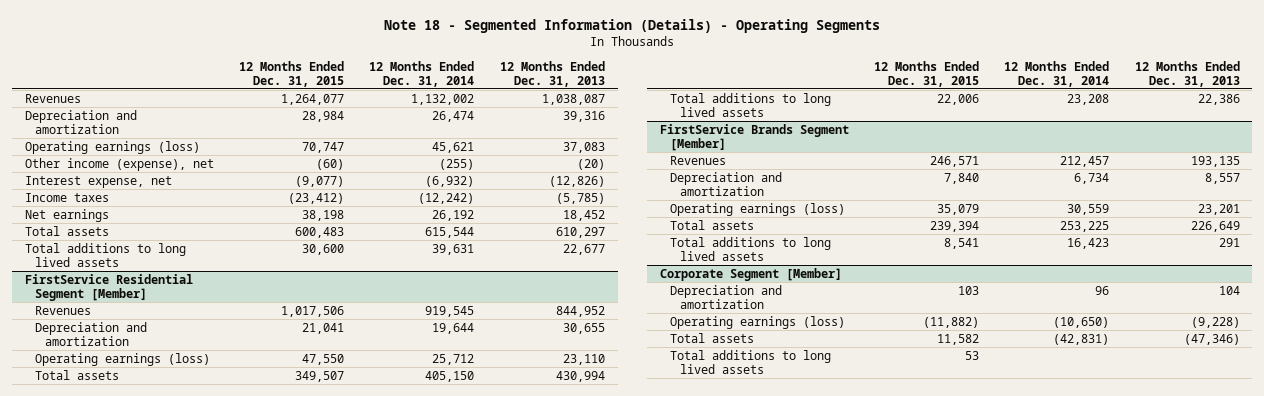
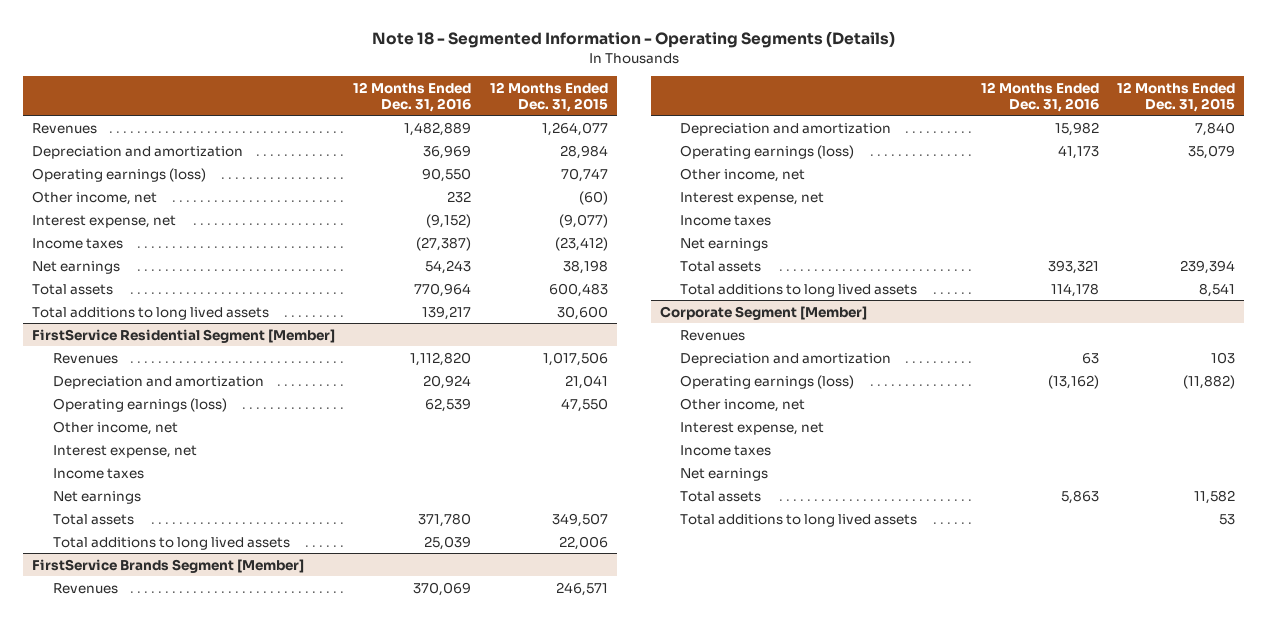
- Note 18 - Segmented Information (Details) - Operating Segments
+ Note 18 - Segmented Information - Operating Segments (Details)
- | 12 Months Ended Dec. 31, 2015 | 12 Months Ended Dec. 31, 2014 | 12 Months Ended Dec. 31, 2013
+ | 12 Months Ended Dec. 31, 2016 | 12 Months Ended Dec. 31, 2015
- Other income (expense), net | (60) | (255) | (20)
+ Other income, net | 232 | (60)
@ FirstService Residential Segment [Member]
+ Other income, net
+ Interest expense, net
+ Income taxes
+ Net earnings
@ FirstService Brands Segment [Member]
+ Other income, net
+ Interest expense, net
+ Income taxes
+ Net earnings
@ Corporate Segment [Member]
+ Revenues
+ Other income, net
+ Interest expense, net
+ Income taxes
+ Net earnings

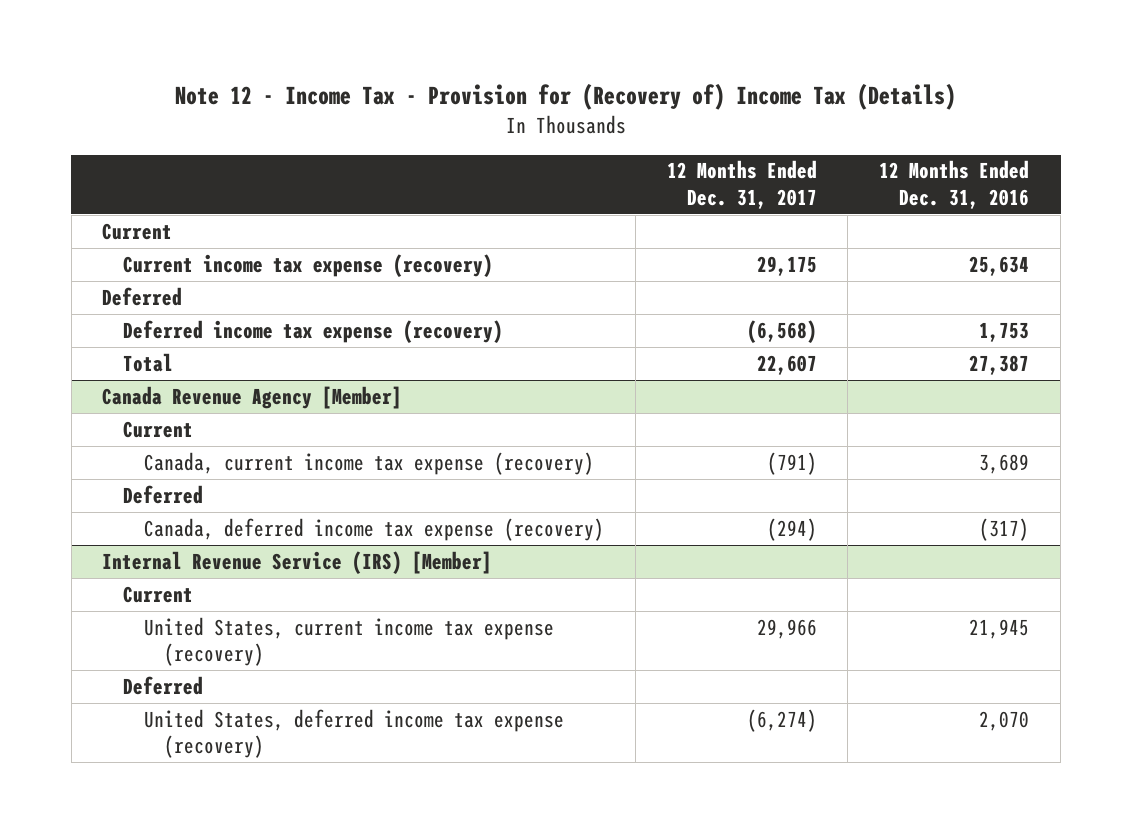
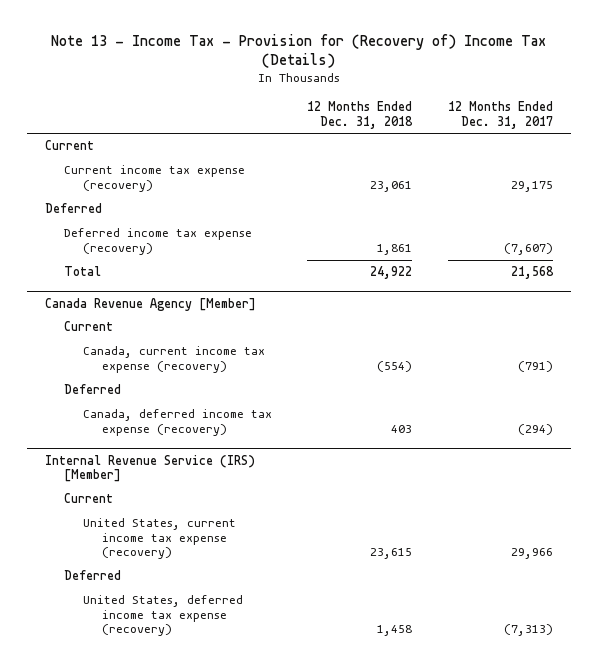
- Note 12 - Income Tax - Provision for (Recovery of) Income Tax (Details)
+ Note 13 - Income Tax - Provision for (Recovery of) Income Tax (Details)
- | 12 Months Ended Dec. 31, 2017 | 12 Months Ended Dec. 31, 2016
+ | 12 Months Ended Dec. 31, 2018 | 12 Months Ended Dec. 31, 2017
- Deferred income tax expense (recovery) | (6,568) | 1,753
- Total | 22,607 | 27,387
+ Deferred income tax expense (recovery) | 1,861 | (7,607)
+ Total | 24,922 | 21,568
@ Internal Revenue Service (IRS) [Member]
- United States, deferred income tax expense (recovery) | (6,274) | 2,070
+ United States, deferred income tax expense (recovery) | 1,458 | (7,313)

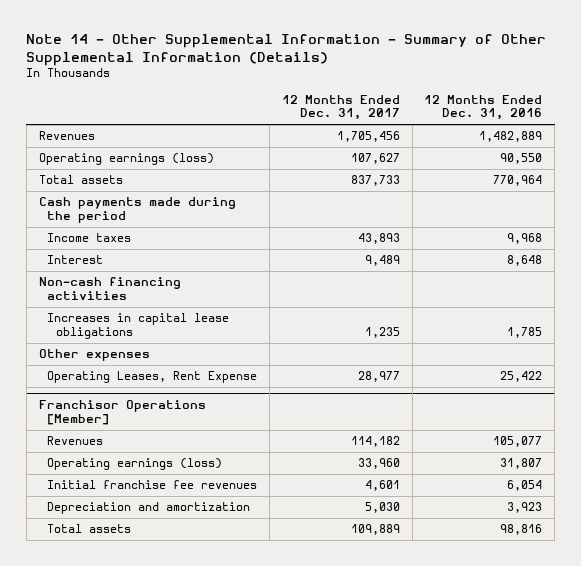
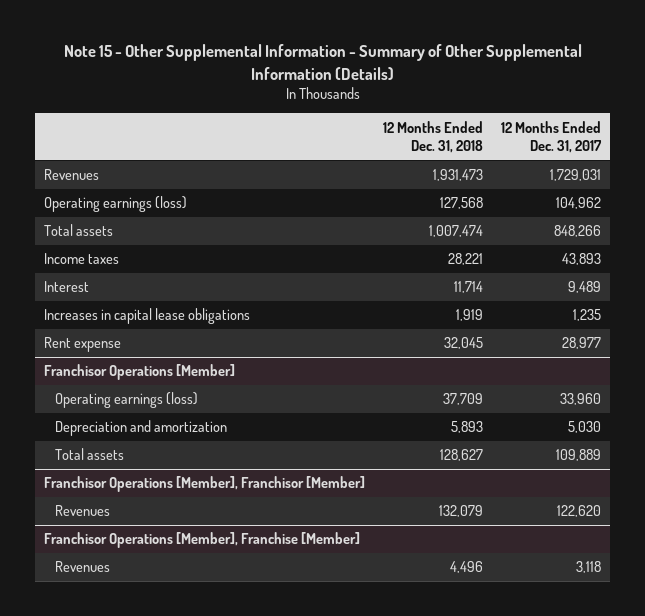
- Note 14 - Other Supplemental Information - Summary of Other Supplemental Information (Details)
+ Note 15 - Other Supplemental Information - Summary of Other Supplemental Information (Details)
- | 12 Months Ended Dec. 31, 2017 | 12 Months Ended Dec. 31, 2016
+ | 12 Months Ended Dec. 31, 2018 | 12 Months Ended Dec. 31, 2017
- Revenues | 1,705,456 | 1,482,889
- Operating earnings (loss) | 107,627 | 90,550
- Total assets | 837,733 | 770,964
- Cash payments made during the period
+ Revenues | 1,931,473 | 1,729,031
+ Operating earnings (loss) | 127,568 | 104,962
+ Total assets | 1,007,474 | 848,266
- Non-cash financing activities
- Other expenses
- Operating Leases, Rent Expense | 28,977 | 25,422
+ Rent expense | 32,045 | 28,977
@ Franchisor Operations [Member]
- Revenues | 114,182 | 105,077
- Initial franchise fee revenues | 4,601 | 6,054
+ Franchisor Operations [Member], Franchisor [Member]
+ Revenues | 132,079 | 122,620
+ Franchisor Operations [Member], Franchise [Member]
+ Revenues | 4,496 | 3,118

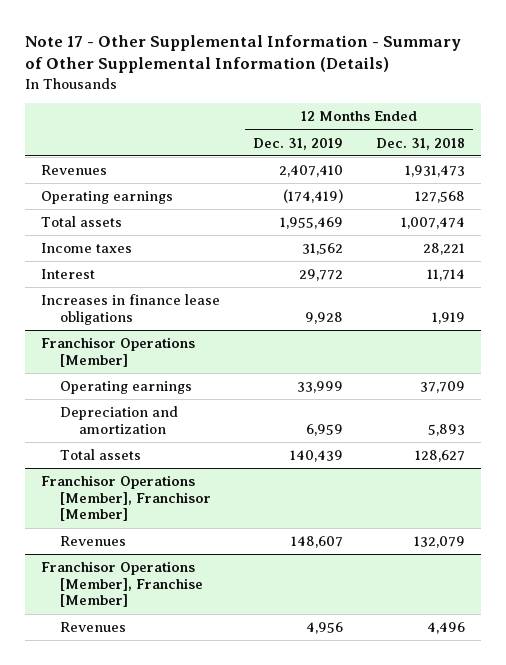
- Note 15 - Other Supplemental Information - Summary of Other Supplemental Information (Details)
+ Note 17 - Other Supplemental Information - Summary of Other Supplemental Information (Details)
- | 12 Months Ended Dec. 31, 2018 | 12 Months Ended Dec. 31, 2017
+ | 12 Months Ended Dec. 31, 2019 | 12 Months Ended Dec. 31, 2018
- Operating earnings (loss) | 127,568 | 104,962
+ Operating earnings | (174,419) | 127,568
- Increases in capital lease obligations | 1,919 | 1,235
- Rent expense | 32,045 | 28,977
+ Increases in finance lease obligations | 9,928 | 1,919
@ Franchisor Operations [Member]
- Operating earnings (loss) | 37,709 | 33,960
+ Operating earnings | 33,999 | 37,709

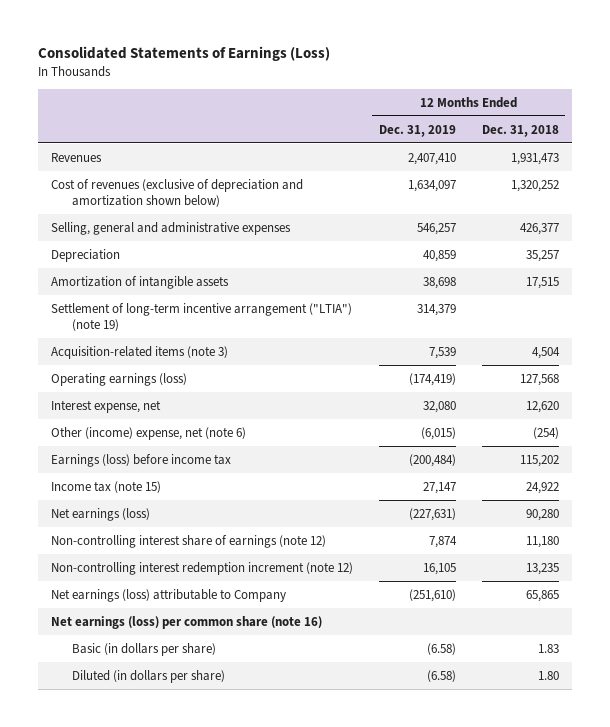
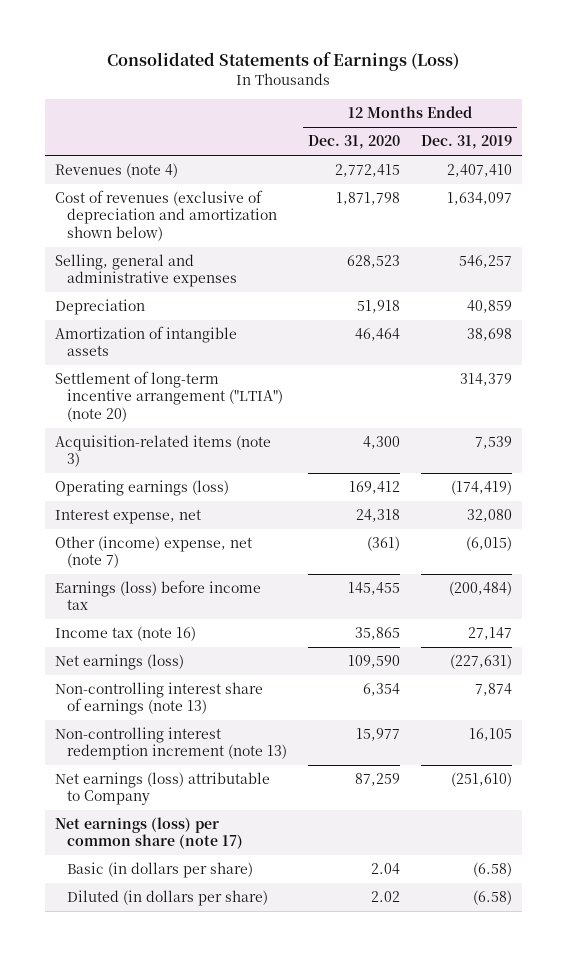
- | 12 Months Ended Dec. 31, 2019 | 12 Months Ended Dec. 31, 2018
+ | 12 Months Ended Dec. 31, 2020 | 12 Months Ended Dec. 31, 2019
- Revenues | 2,407,410 | 1,931,473
+ Revenues (note 4) | 2,772,415 | 2,407,410
- Settlement of long-term incentive arrangement ("LTIA") (note 19) | 314,379 |
+ Settlement of long-term incentive arrangement ("LTIA") (note 20) | | 314,379
- Other (income) expense, net (note 6) | (6,015) | (254)
+ Other (income) expense, net (note 7) | (361) | (6,015)
- Income tax (note 15) | 27,147 | 24,922
+ Income tax (note 16) | 35,865 | 27,147
- Non-controlling interest share of earnings (note 12) | 7,874 | 11,180
- Non-controlling interest redemption increment (note 12) | 16,105 | 13,235
+ Non-controlling interest share of earnings (note 13) | 6,354 | 7,874
+ Non-controlling interest redemption increment (note 13) | 15,977 | 16,105
- Net earnings (loss) per common share (note 16)
+ Net earnings (loss) per common share (note 17)

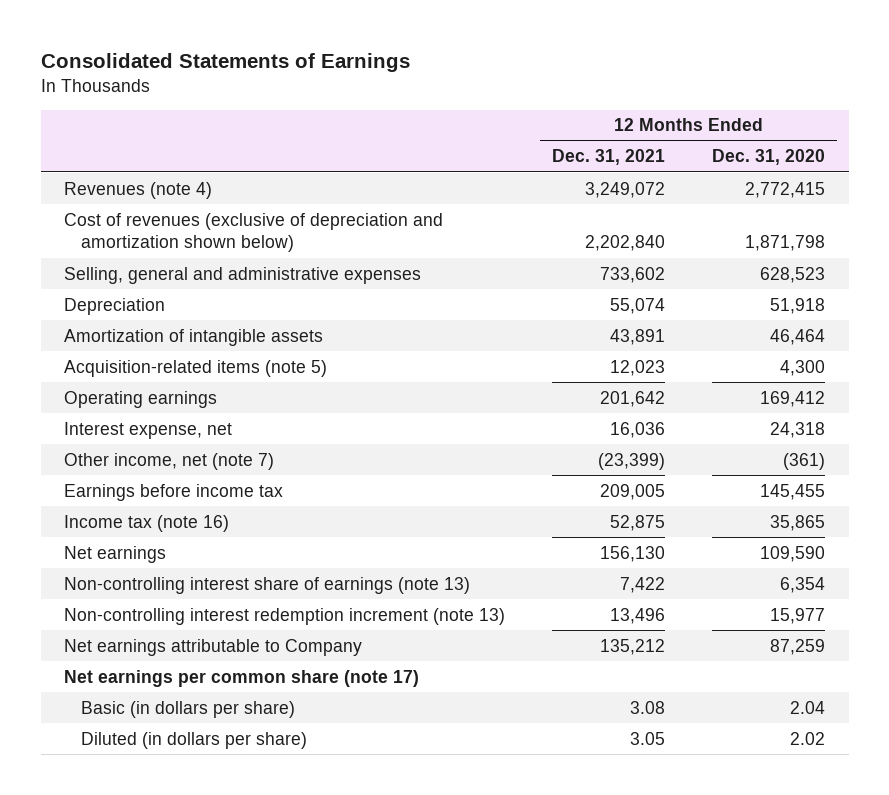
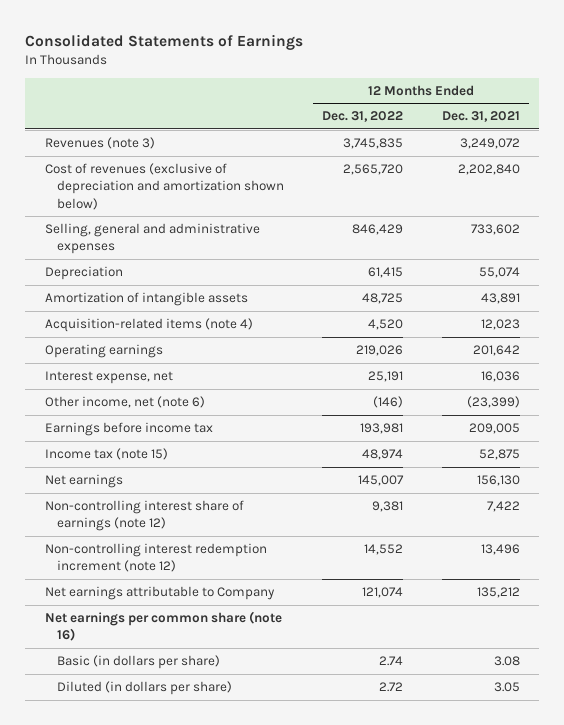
- | 12 Months Ended Dec. 31, 2021 | 12 Months Ended Dec. 31, 2020
+ | 12 Months Ended Dec. 31, 2022 | 12 Months Ended Dec. 31, 2021
- Revenues (note 4) | 3,249,072 | 2,772,415
+ Revenues (note 3) | 3,745,835 | 3,249,072
- Acquisition-related items (note 5) | 12,023 | 4,300
+ Acquisition-related items (note 4) | 4,520 | 12,023
- Other income, net (note 7) | (23,399) | (361)
+ Other income, net (note 6) | (146) | (23,399)
- Income tax (note 16) | 52,875 | 35,865
+ Income tax (note 15) | 48,974 | 52,875
- Non-controlling interest share of earnings (note 13) | 7,422 | 6,354
- Non-controlling interest redemption increment (note 13) | 13,496 | 15,977
+ Non-controlling interest share of earnings (note 12) | 9,381 | 7,422
+ Non-controlling interest redemption increment (note 12) | 14,552 | 13,496
- Net earnings per common share (note 17)
+ Net earnings per common share (note 16)

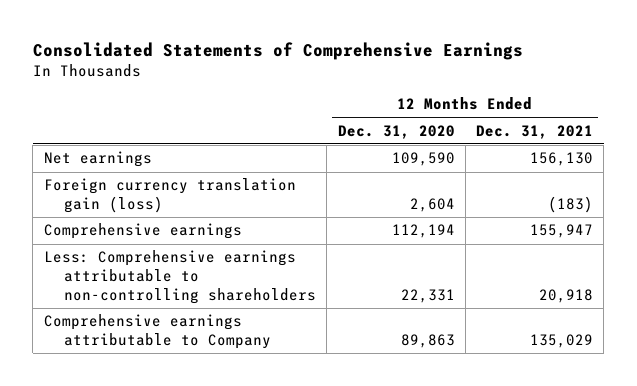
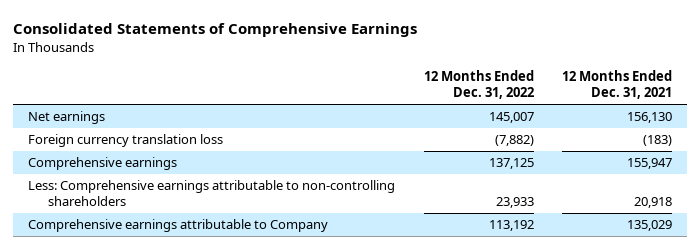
- | 12 Months Ended Dec. 31, 2020 | 12 Months Ended Dec. 31, 2021
+ | 12 Months Ended Dec. 31, 2022 | 12 Months Ended Dec. 31, 2021
- Foreign currency translation gain (loss) | 2,604 | (183)
+ Foreign currency translation loss | (7,882) | (183)

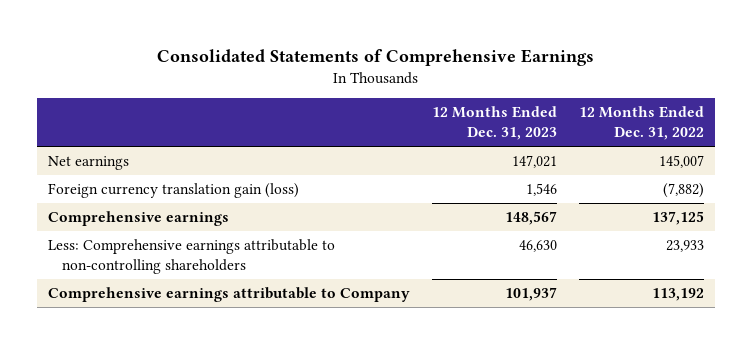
- | 12 Months Ended Dec. 31, 2022 | 12 Months Ended Dec. 31, 2021
+ | 12 Months Ended Dec. 31, 2023 | 12 Months Ended Dec. 31, 2022
- Foreign currency translation loss | (7,882) | (183)
+ Foreign currency translation gain (loss) | 1,546 | (7,882)

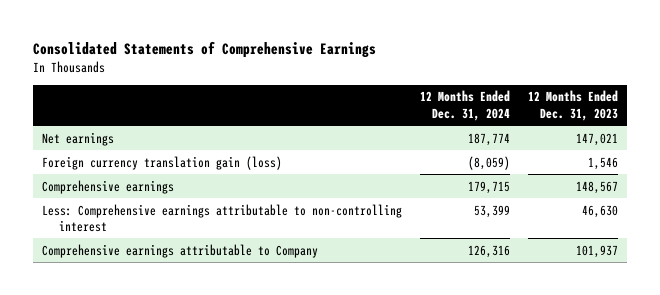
- | 12 Months Ended Dec. 31, 2023 | 12 Months Ended Dec. 31, 2022
+ | 12 Months Ended Dec. 31, 2024 | 12 Months Ended Dec. 31, 2023
- Less: Comprehensive earnings attributable to non-controlling shareholders | 46,630 | 23,933
+ Less: Comprehensive earnings attributable to non-controlling interest | 53,399 | 46,630

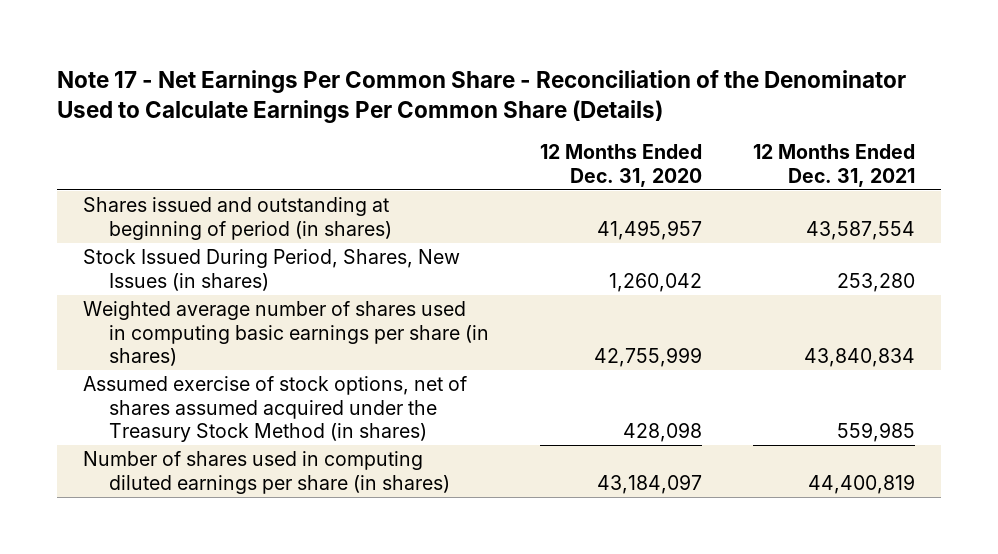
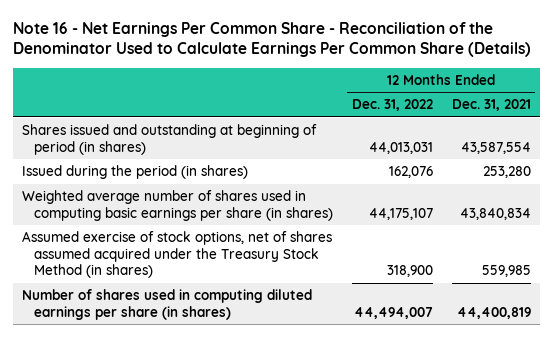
- Note 17 - Net Earnings Per Common Share - Reconciliation of the Denominator Used to Calculate Earnings Per Common Share (Details)
+ Note 16 - Net Earnings Per Common Share - Reconciliation of the Denominator Used to Calculate Earnings Per Common Share (Details)
- | 12 Months Ended Dec. 31, 2020 | 12 Months Ended Dec. 31, 2021
+ | 12 Months Ended Dec. 31, 2022 | 12 Months Ended Dec. 31, 2021
- Stock Issued During Period, Shares, New Issues (in shares) | 1,260,042 | 253,280
+ Issued during the period (in shares) | 162,076 | 253,280

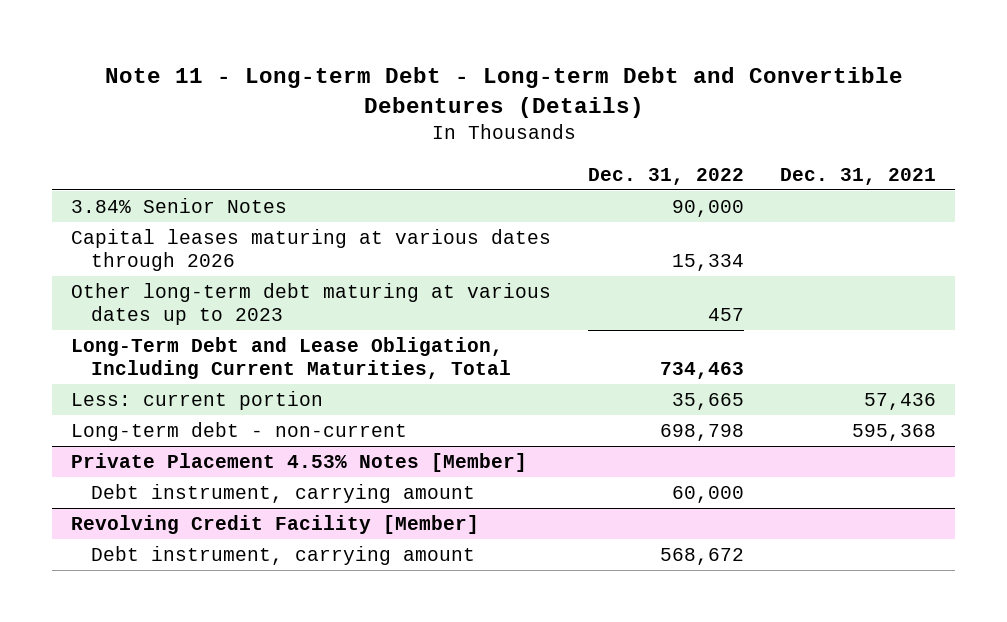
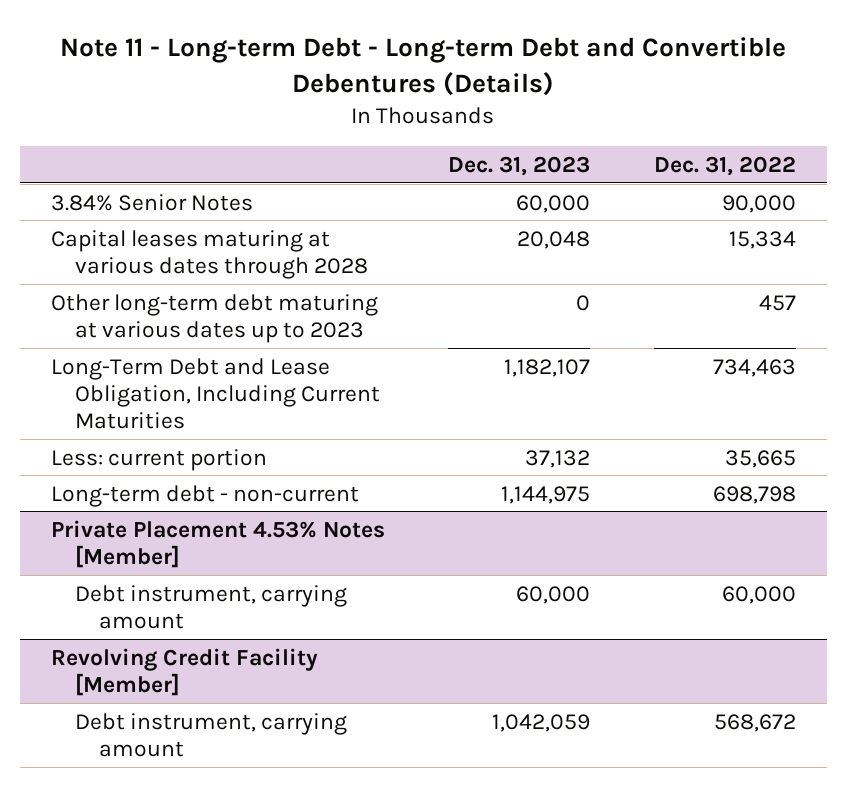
- | Dec. 31, 2022 | Dec. 31, 2021
+ | Dec. 31, 2023 | Dec. 31, 2022
- Capital leases maturing at various dates through 2026 | 15,334 |
+ Capital leases maturing at various dates through 2028 | 20,048 | 15,334
- Long-Term Debt and Lease Obligation, Including Current Maturities, Total | 734,463 |
+ Long-Term Debt and Lease Obligation, Including Current Maturities | 1,182,107 | 734,463

